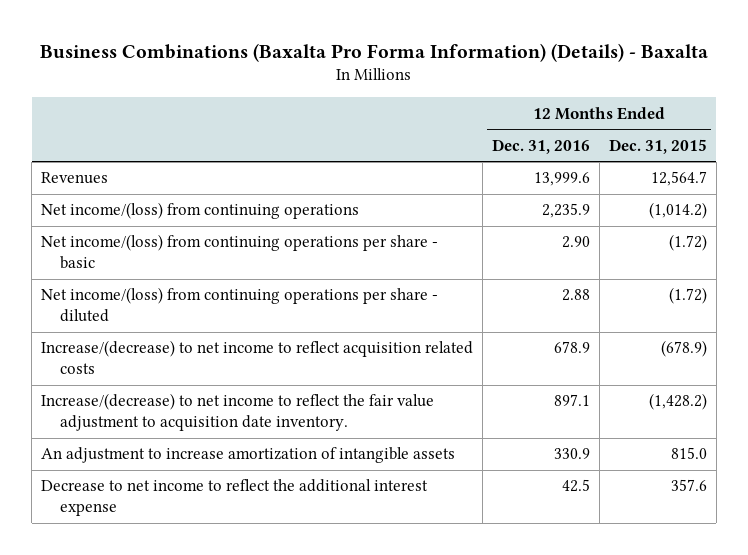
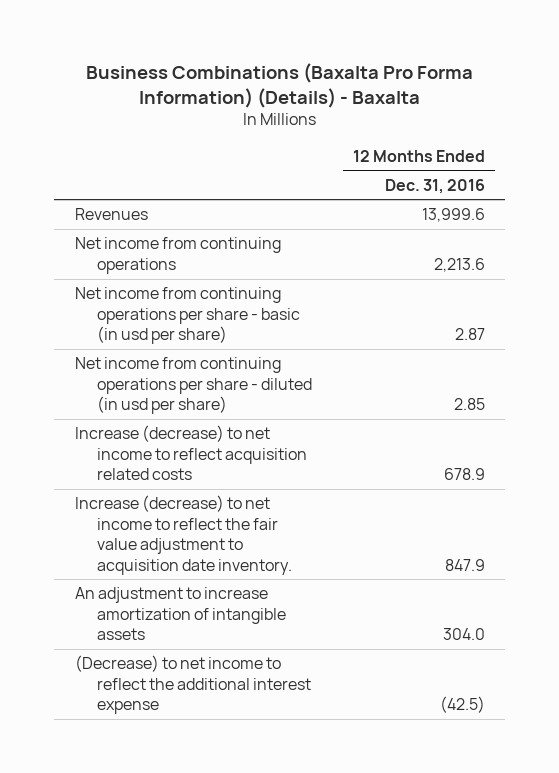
- | 12 Months Ended Dec. 31, 2016 | 12 Months Ended Dec. 31, 2015
+ | 12 Months Ended Dec. 31, 2016
- Net income/(loss) from continuing operations | 2,235.9 | (1,014.2)
- Net income/(loss) from continuing operations per share - basic | 2.90 | (1.72)
- Net income/(loss) from continuing operations per share - diluted | 2.88 | (1.72)
- Increase/(decrease) to net income to reflect acquisition related costs | 678.9 | (678.9)
- Increase/(decrease) to net income to reflect the fair value adjustment to acquisition date inventory. | 897.1 | (1,428.2)
- An adjustment to increase amortization of intangible assets | 330.9 | 815.0
- Decrease to net income to reflect the additional interest expense | 42.5 | 357.6
+ Net income from continuing operations | 2,213.6
+ Net income from continuing operations per share - basic (in usd per share) | 2.87
+ Net income from continuing operations per share - diluted (in usd per share) | 2.85
+ Increase (decrease) to net income to reflect acquisition related costs | 678.9
+ Increase (decrease) to net income to reflect the fair value adjustment to acquisition date inventory. | 847.9
+ An adjustment to increase amortization of intangible assets | 304.0
+ (Decrease) to net income to reflect the additional interest expense | (42.5)

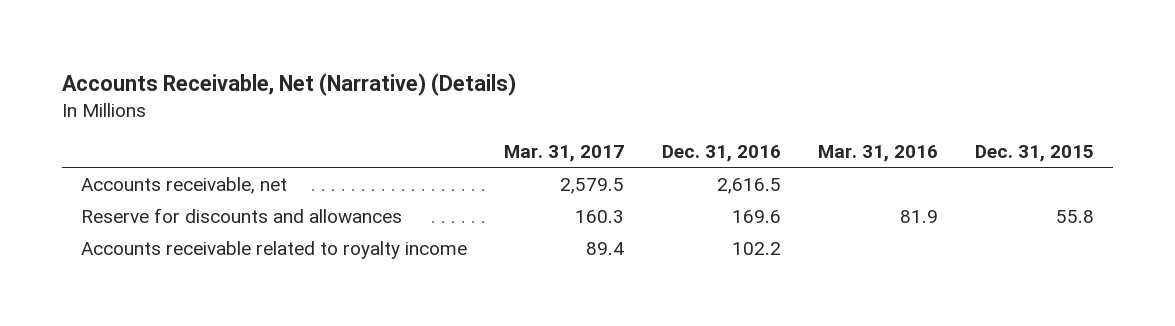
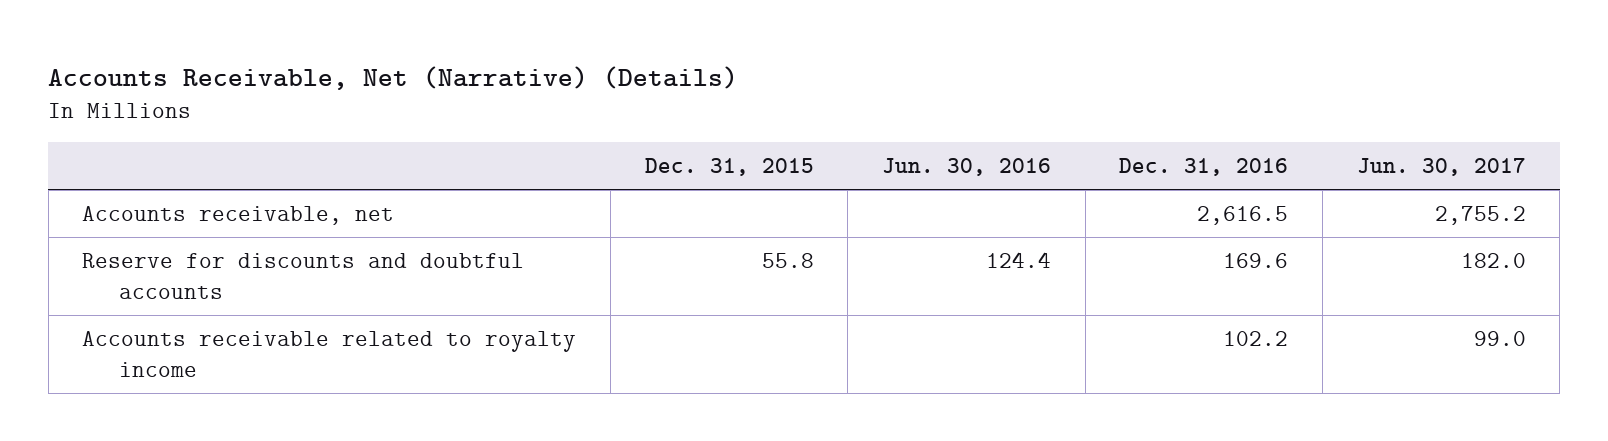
- | Mar. 31, 2017 | Dec. 31, 2016 | Mar. 31, 2016 | Dec. 31, 2015
+ | Dec. 31, 2015 | Jun. 30, 2016 | Dec. 31, 2016 | Jun. 30, 2017
- Reserve for discounts and allowances | 160.3 | 169.6 | 81.9 | 55.8
+ Reserve for discounts and doubtful accounts | 55.8 | 124.4 | 169.6 | 182.0

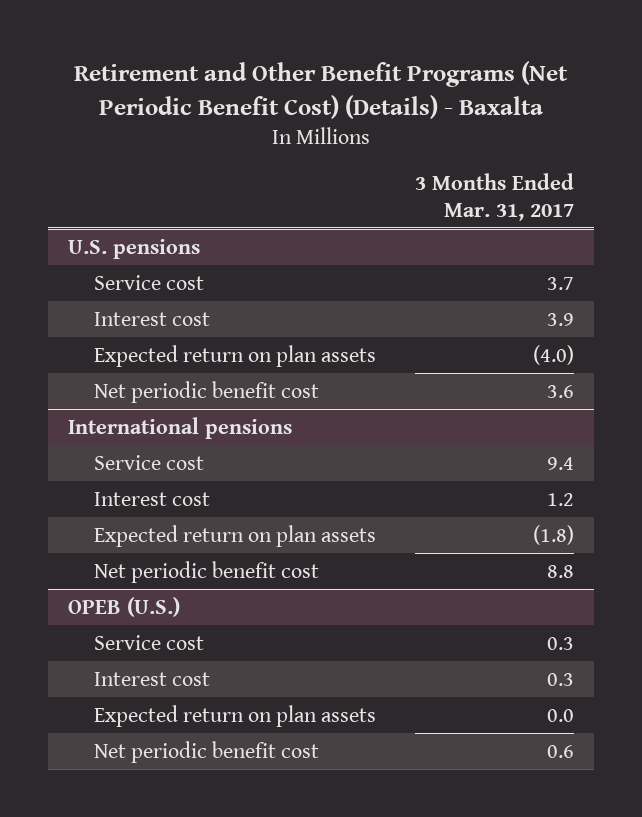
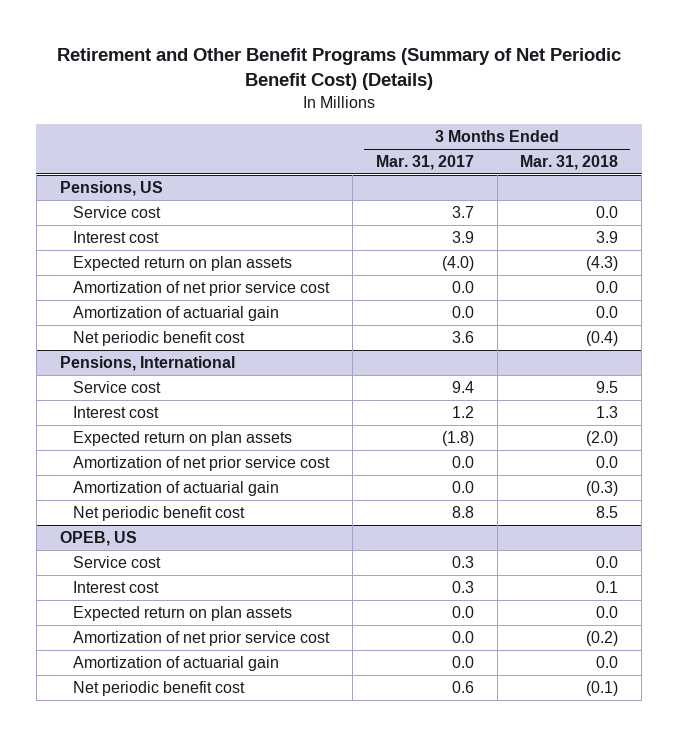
- Retirement and Other Benefit Programs (Net Periodic Benefit Cost) (Details) - Baxalta
+ Retirement and Other Benefit Programs (Summary of Net Periodic Benefit Cost) (Details)
- | 3 Months Ended Mar. 31, 2017
+ | 3 Months Ended Mar. 31, 2017 | 3 Months Ended Mar. 31, 2018
- U.S. pensions
+ Pensions, US
+ Amortization of net prior service cost | 0.0 | 0.0
+ Amortization of actuarial gain | 0.0 | 0.0
- International pensions
+ Pensions, International
+ Amortization of net prior service cost | 0.0 | 0.0
+ Amortization of actuarial gain | 0.0 | (0.3)
- OPEB (U.S.)
+ OPEB, US
+ Amortization of net prior service cost | 0.0 | (0.2)
+ Amortization of actuarial gain | 0.0 | 0.0

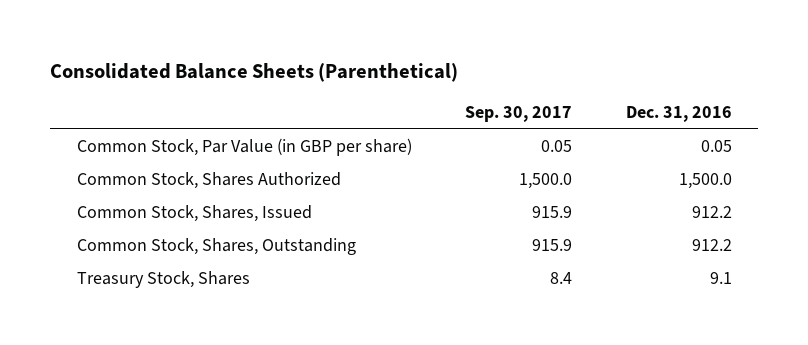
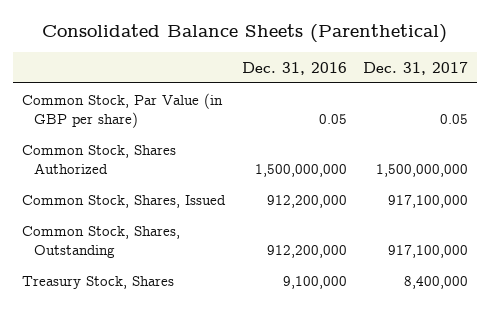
- | Sep. 30, 2017 | Dec. 31, 2016
+ | Dec. 31, 2016 | Dec. 31, 2017
- Common Stock, Shares Authorized | 1,500.0 | 1,500.0
- Common Stock, Shares, Issued | 915.9 | 912.2
- Common Stock, Shares, Outstanding | 915.9 | 912.2
- Treasury Stock, Shares | 8.4 | 9.1
+ Common Stock, Shares Authorized | 1,500,000,000 | 1,500,000,000
+ Common Stock, Shares, Issued | 912,200,000 | 917,100,000
+ Common Stock, Shares, Outstanding | 912,200,000 | 917,100,000
+ Treasury Stock, Shares | 9,100,000 | 8,400,000

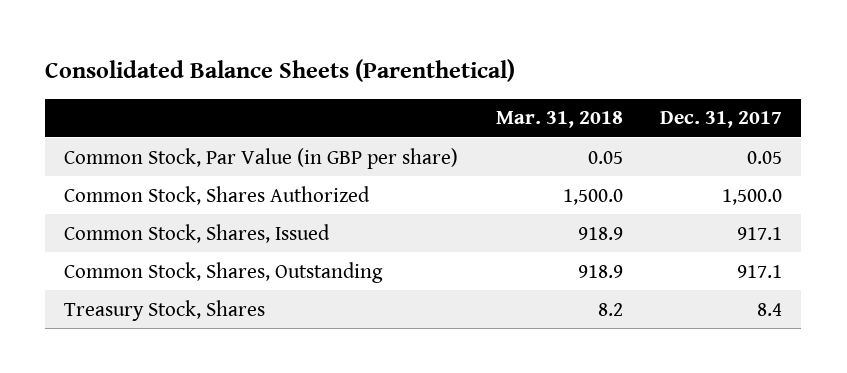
- | Dec. 31, 2016 | Dec. 31, 2017
+ | Mar. 31, 2018 | Dec. 31, 2017
- Common Stock, Shares Authorized | 1,500,000,000 | 1,500,000,000
- Common Stock, Shares, Issued | 912,200,000 | 917,100,000
- Common Stock, Shares, Outstanding | 912,200,000 | 917,100,000
- Treasury Stock, Shares | 9,100,000 | 8,400,000
+ Common Stock, Shares Authorized | 1,500.0 | 1,500.0
+ Common Stock, Shares, Issued | 918.9 | 917.1
+ Common Stock, Shares, Outstanding | 918.9 | 917.1
+ Treasury Stock, Shares | 8.2 | 8.4

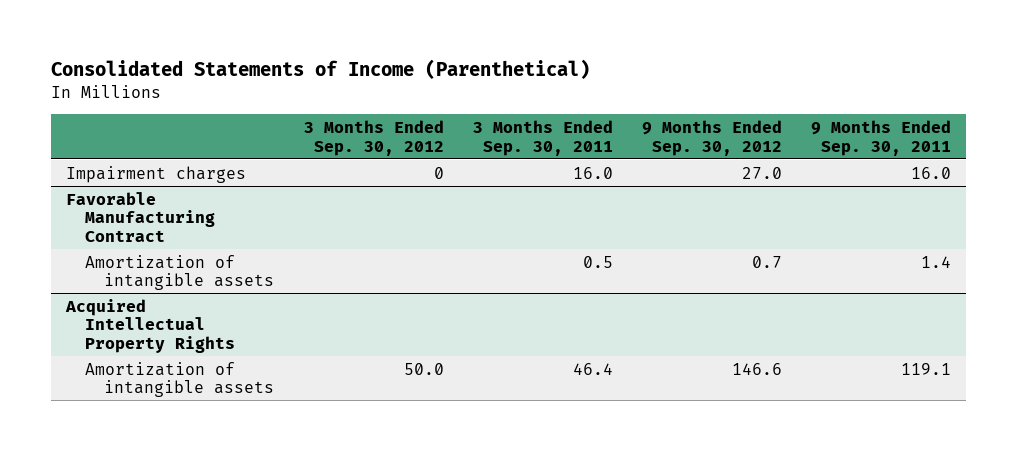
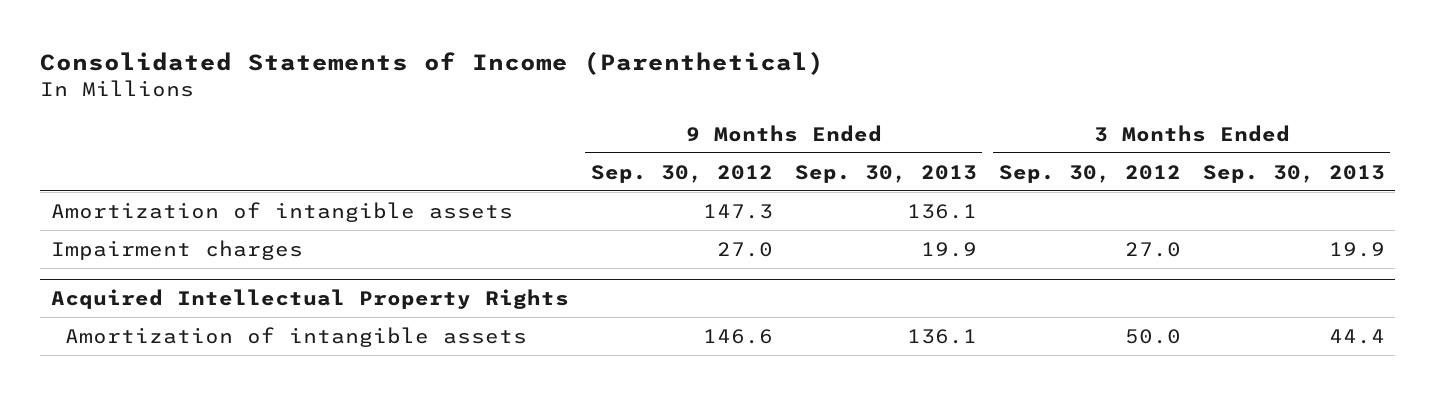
- | 3 Months Ended Sep. 30, 2012 | 3 Months Ended Sep. 30, 2011 | 9 Months Ended Sep. 30, 2012 | 9 Months Ended Sep. 30, 2011
+ | 9 Months Ended Sep. 30, 2012 | 9 Months Ended Sep. 30, 2013 | 3 Months Ended Sep. 30, 2012 | 3 Months Ended Sep. 30, 2013
- Impairment charges | 0 | 16.0 | 27.0 | 16.0
- Favorable Manufacturing Contract
- Amortization of intangible assets | | 0.5 | 0.7 | 1.4
+ Amortization of intangible assets | 147.3 | 136.1 | |
+ Impairment charges | 27.0 | 19.9 | 27.0 | 19.9

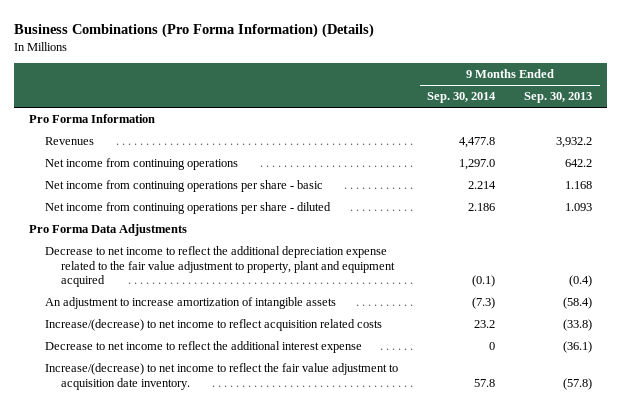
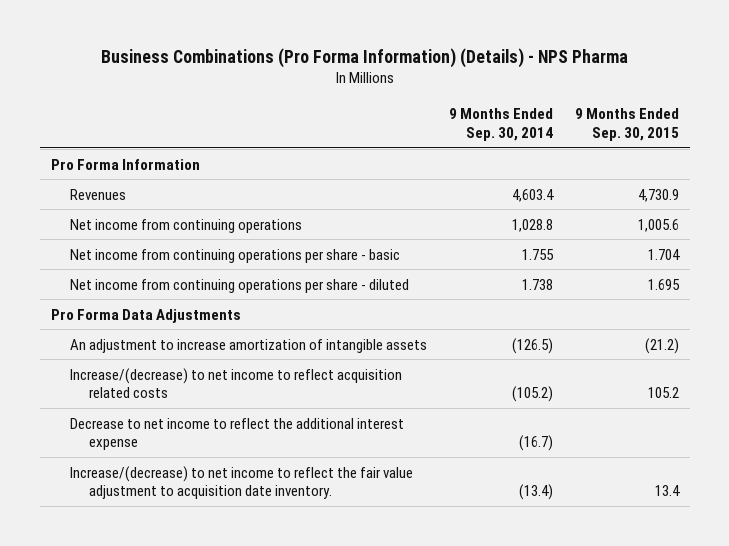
- Business Combinations (Pro Forma Information) (Details)
+ Business Combinations (Pro Forma Information) (Details) - NPS Pharma
- | 9 Months Ended Sep. 30, 2014 | 9 Months Ended Sep. 30, 2013
+ | 9 Months Ended Sep. 30, 2014 | 9 Months Ended Sep. 30, 2015
- Revenues | 4,477.8 | 3,932.2
- Net income from continuing operations | 1,297.0 | 642.2
- Net income from continuing operations per share - basic | 2.214 | 1.168
- Net income from continuing operations per share - diluted | 2.186 | 1.093
+ Revenues | 4,603.4 | 4,730.9
+ Net income from continuing operations | 1,028.8 | 1,005.6
+ Net income from continuing operations per share - basic | 1.755 | 1.704
+ Net income from continuing operations per share - diluted | 1.738 | 1.695
- Decrease to net income to reflect the additional depreciation expense related to the fair value adjustment to property, plant and equipment acquired | (0.1) | (0.4)
- An adjustment to increase amortization of intangible assets | (7.3) | (58.4)
- Increase/(decrease) to net income to reflect acquisition related costs | 23.2 | (33.8)
- Decrease to net income to reflect the additional interest expense | 0 | (36.1)
- Increase/(decrease) to net income to reflect the fair value adjustment to acquisition date inventory. | 57.8 | (57.8)
+ An adjustment to increase amortization of intangible assets | (126.5) | (21.2)
+ Increase/(decrease) to net income to reflect acquisition related costs | (105.2) | 105.2
+ Decrease to net income to reflect the additional interest expense | (16.7) |
+ Increase/(decrease) to net income to reflect the fair value adjustment to acquisition date inventory. | (13.4) | 13.4

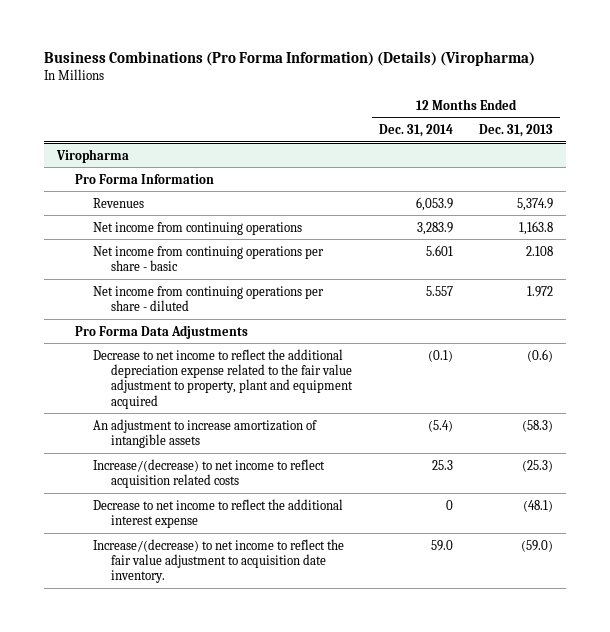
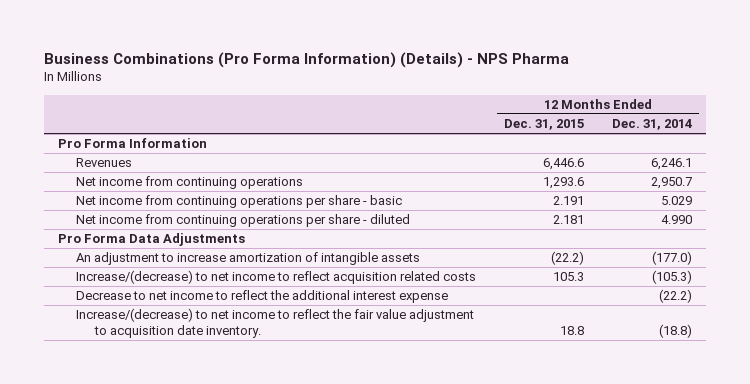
- Business Combinations (Pro Forma Information) (Details) (Viropharma)
+ Business Combinations (Pro Forma Information) (Details) - NPS Pharma
- | 12 Months Ended Dec. 31, 2014 | 12 Months Ended Dec. 31, 2013
+ | 12 Months Ended Dec. 31, 2015 | 12 Months Ended Dec. 31, 2014
- Viropharma
- Revenues | 6,053.9 | 5,374.9
- Net income from continuing operations | 3,283.9 | 1,163.8
- Net income from continuing operations per share - basic | 5.601 | 2.108
- Net income from continuing operations per share - diluted | 5.557 | 1.972
+ Revenues | 6,446.6 | 6,246.1
+ Net income from continuing operations | 1,293.6 | 2,950.7
+ Net income from continuing operations per share - basic | 2.191 | 5.029
+ Net income from continuing operations per share - diluted | 2.181 | 4.990
- Decrease to net income to reflect the additional depreciation expense related to the fair value adjustment to property, plant and equipment acquired | (0.1) | (0.6)
- An adjustment to increase amortization of intangible assets | (5.4) | (58.3)
- Increase/(decrease) to net income to reflect acquisition related costs | 25.3 | (25.3)
- Decrease to net income to reflect the additional interest expense | 0 | (48.1)
- Increase/(decrease) to net income to reflect the fair value adjustment to acquisition date inventory. | 59.0 | (59.0)
+ An adjustment to increase amortization of intangible assets | (22.2) | (177.0)
+ Increase/(decrease) to net income to reflect acquisition related costs | 105.3 | (105.3)
+ Decrease to net income to reflect the additional interest expense | | (22.2)
+ Increase/(decrease) to net income to reflect the fair value adjustment to acquisition date inventory. | 18.8 | (18.8)

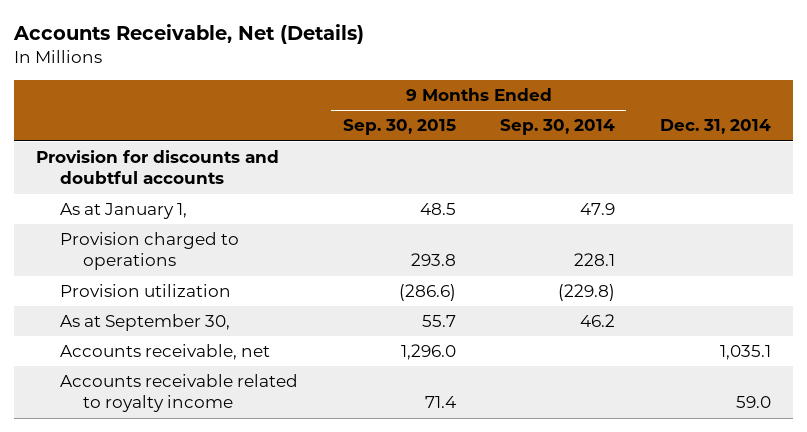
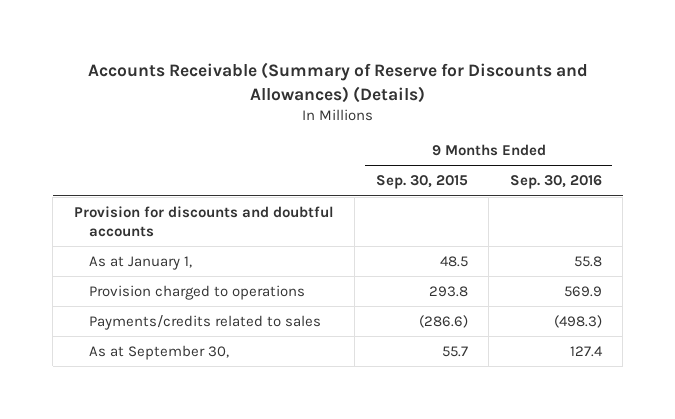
- Accounts Receivable, Net (Details)
+ Accounts Receivable (Summary of Reserve for Discounts and Allowances) (Details)
- | 9 Months Ended Sep. 30, 2015 | 9 Months Ended Sep. 30, 2014 | Dec. 31, 2014
+ | 9 Months Ended Sep. 30, 2015 | 9 Months Ended Sep. 30, 2016
- Provision utilization | (286.6) | (229.8) |
+ Payments/credits related to sales | (286.6) | (498.3)
- Accounts receivable, net | 1,296.0 | | 1,035.1
- Accounts receivable related to royalty income | 71.4 | | 59.0

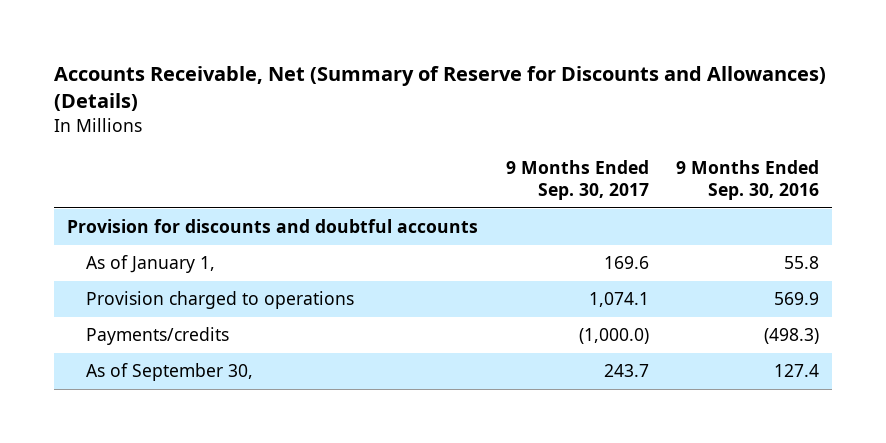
- Accounts Receivable (Summary of Reserve for Discounts and Allowances) (Details)
+ Accounts Receivable, Net (Summary of Reserve for Discounts and Allowances) (Details)
- | 9 Months Ended Sep. 30, 2015 | 9 Months Ended Sep. 30, 2016
+ | 9 Months Ended Sep. 30, 2017 | 9 Months Ended Sep. 30, 2016
- As at January 1, | 48.5 | 55.8
+ As of January 1, | 169.6 | 55.8
- Payments/credits related to sales | (286.6) | (498.3)
- As at September 30, | 55.7 | 127.4
+ Payments/credits | (1,000.0) | (498.3)
+ As of September 30, | 243.7 | 127.4

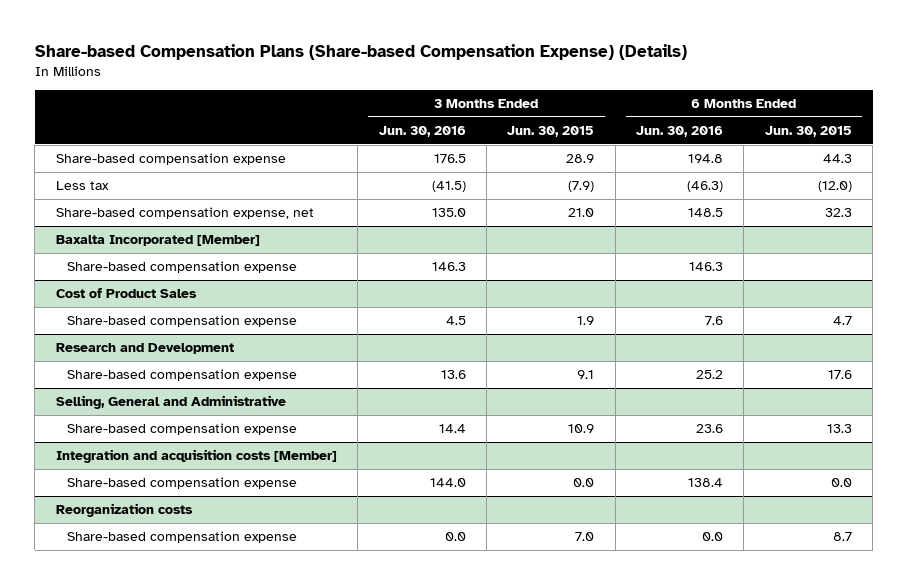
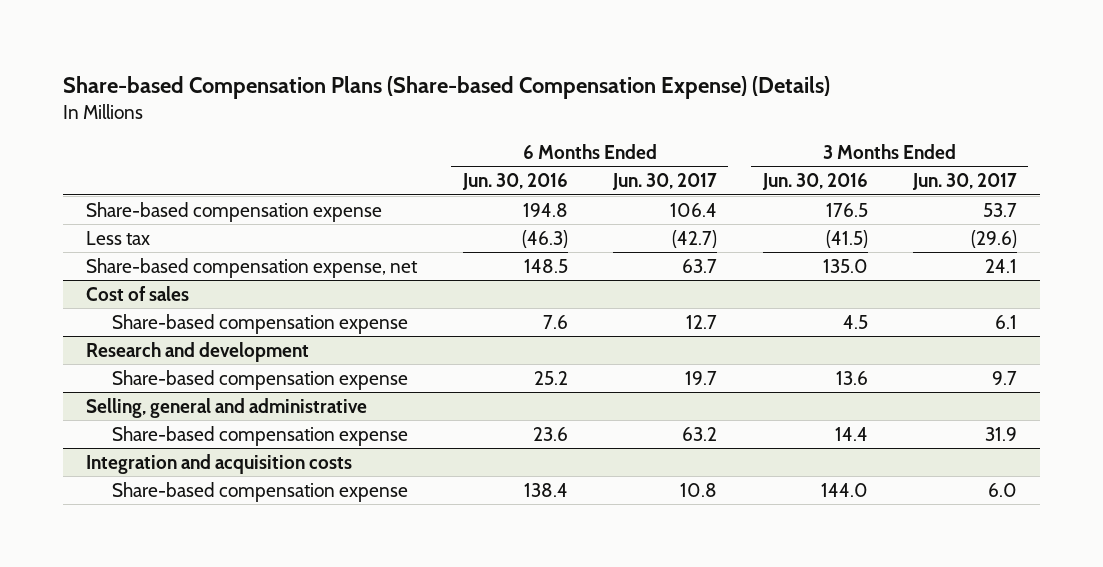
- | 3 Months Ended Jun. 30, 2016 | 3 Months Ended Jun. 30, 2015 | 6 Months Ended Jun. 30, 2016 | 6 Months Ended Jun. 30, 2015
+ | 6 Months Ended Jun. 30, 2016 | 6 Months Ended Jun. 30, 2017 | 3 Months Ended Jun. 30, 2016 | 3 Months Ended Jun. 30, 2017
- Baxalta Incorporated [Member]
- Share-based compensation expense | 146.3 | | 146.3 |
- Cost of Product Sales
+ Cost of sales
- Research and Development
+ Research and development
- Selling, General and Administrative
+ Selling, general and administrative
- Integration and acquisition costs [Member]
+ Integration and acquisition costs
- Reorganization costs
- Share-based compensation expense | 0.0 | 7.0 | 0.0 | 8.7

